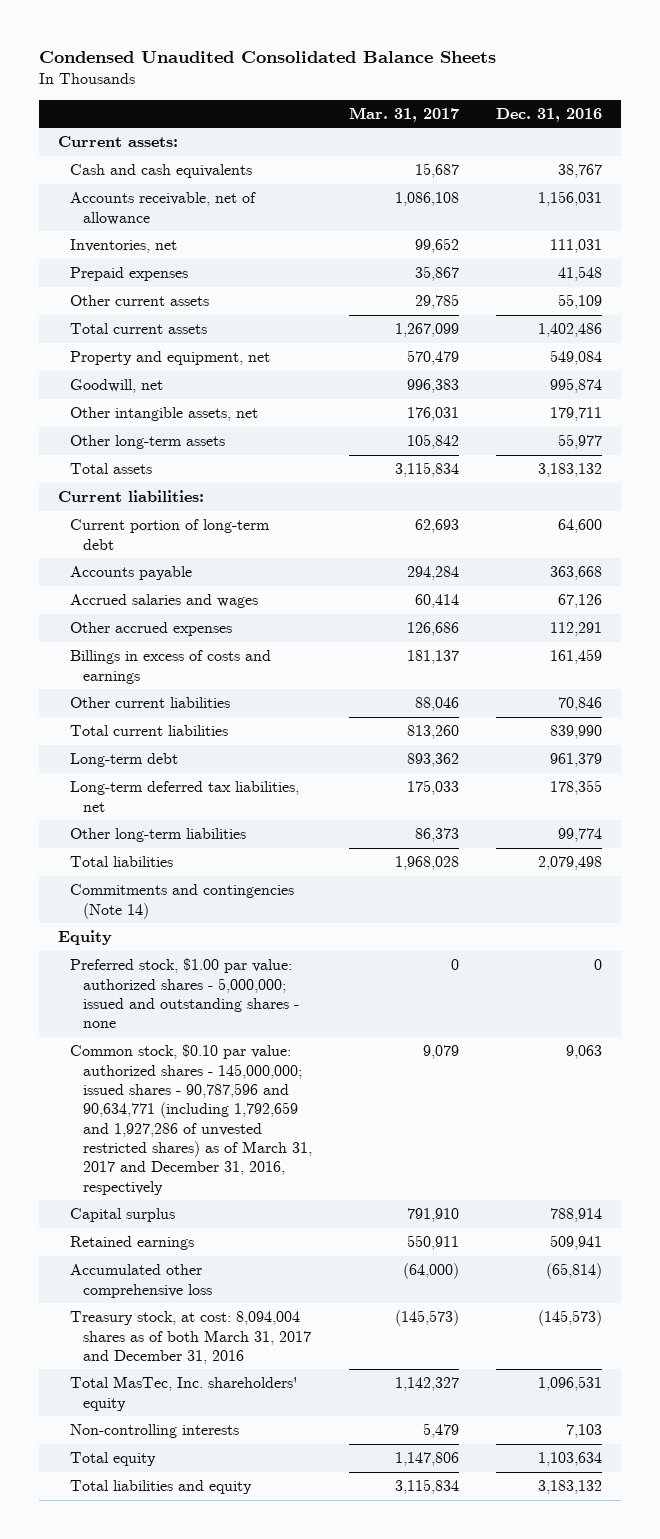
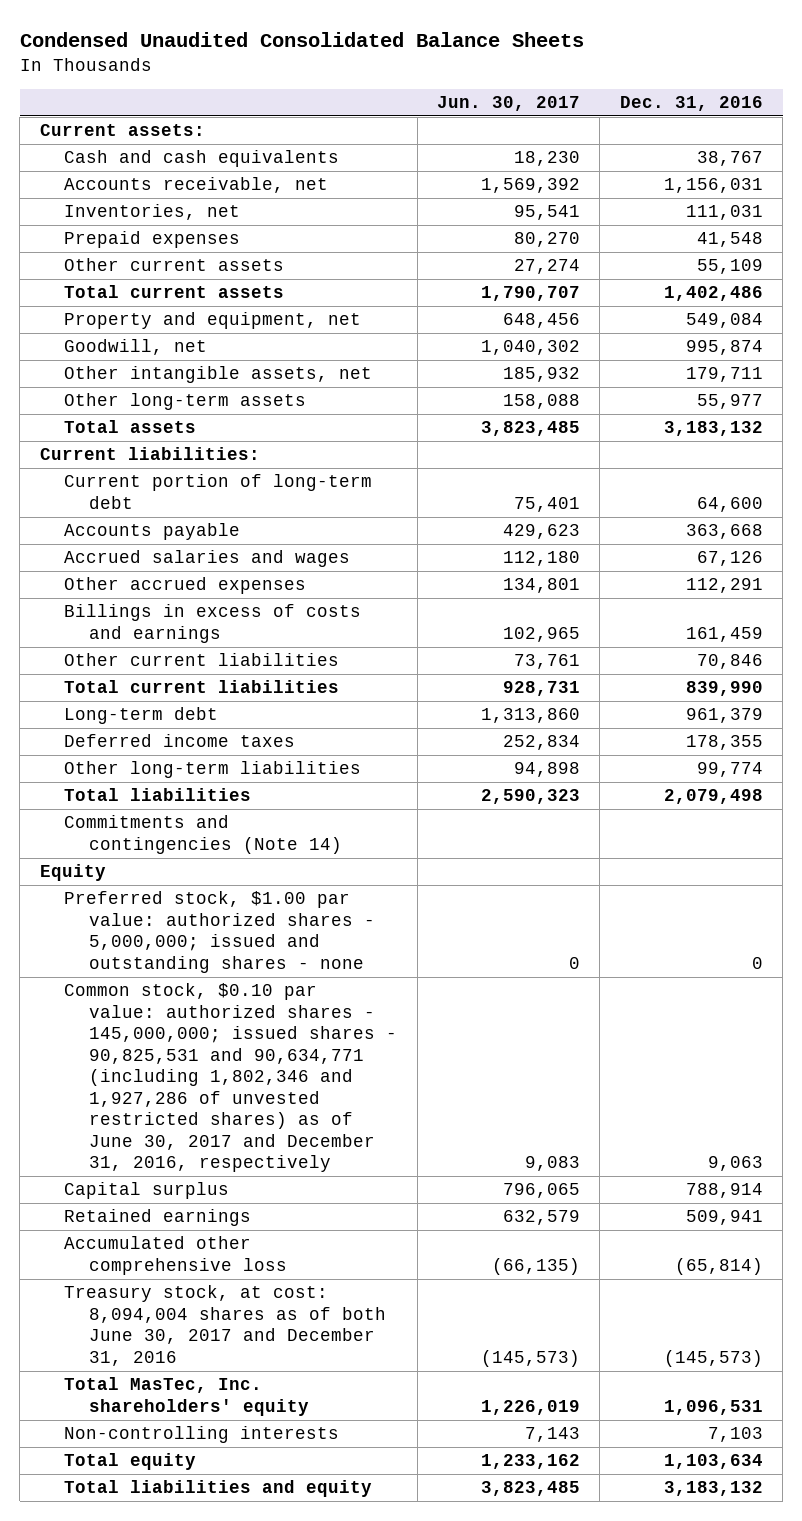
- | Mar. 31, 2017 | Dec. 31, 2016
+ | Jun. 30, 2017 | Dec. 31, 2016
- Accounts receivable, net of allowance | 1,086,108 | 1,156,031
+ Accounts receivable, net | 1,569,392 | 1,156,031
- Long-term deferred tax liabilities, net | 175,033 | 178,355
+ Deferred income taxes | 252,834 | 178,355
- Common stock, $0.10 par value: authorized shares - 145,000,000; issued shares - 90,787,596 and 90,634,771 (including 1,792,659 and 1,927,286 of unvested restricted shares) as of March 31, 2017 and December 31, 2016, respectively | 9,079 | 9,063
+ Common stock, $0.10 par value: authorized shares - 145,000,000; issued shares - 90,825,531 and 90,634,771 (including 1,802,346 and 1,927,286 of unvested restricted shares) as of June 30, 2017 and December 31, 2016, respectively | 9,083 | 9,063
- Treasury stock, at cost: 8,094,004 shares as of both March 31, 2017 and December 31, 2016 | (145,573) | (145,573)
+ Treasury stock, at cost: 8,094,004 shares as of both June 30, 2017 and December 31, 2016 | (145,573) | (145,573)

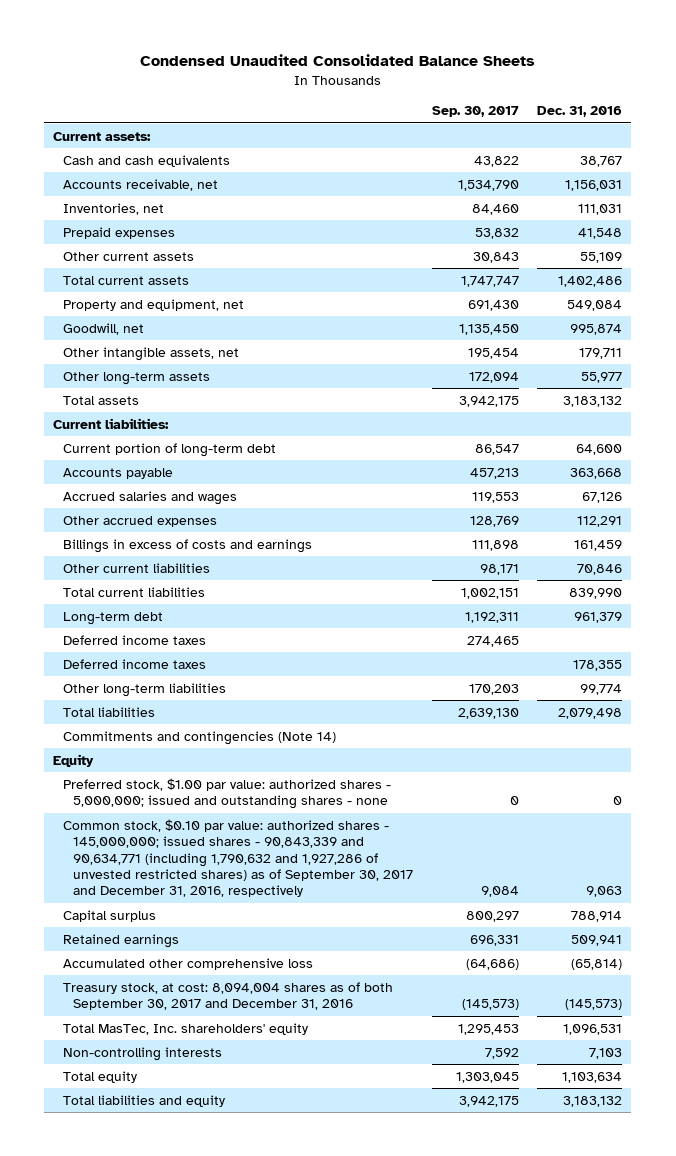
- | Jun. 30, 2017 | Dec. 31, 2016
+ | Sep. 30, 2017 | Dec. 31, 2016
+ Deferred income taxes | 274,465 |
- Common stock, $0.10 par value: authorized shares - 145,000,000; issued shares - 90,825,531 and 90,634,771 (including 1,802,346 and 1,927,286 of unvested restricted shares) as of June 30, 2017 and December 31, 2016, respectively | 9,083 | 9,063
+ Common stock, $0.10 par value: authorized shares - 145,000,000; issued shares - 90,843,339 and 90,634,771 (including 1,790,632 and 1,927,286 of unvested restricted shares) as of September 30, 2017 and December 31, 2016, respectively | 9,084 | 9,063
- Treasury stock, at cost: 8,094,004 shares as of both June 30, 2017 and December 31, 2016 | (145,573) | (145,573)
+ Treasury stock, at cost: 8,094,004 shares as of both September 30, 2017 and December 31, 2016 | (145,573) | (145,573)

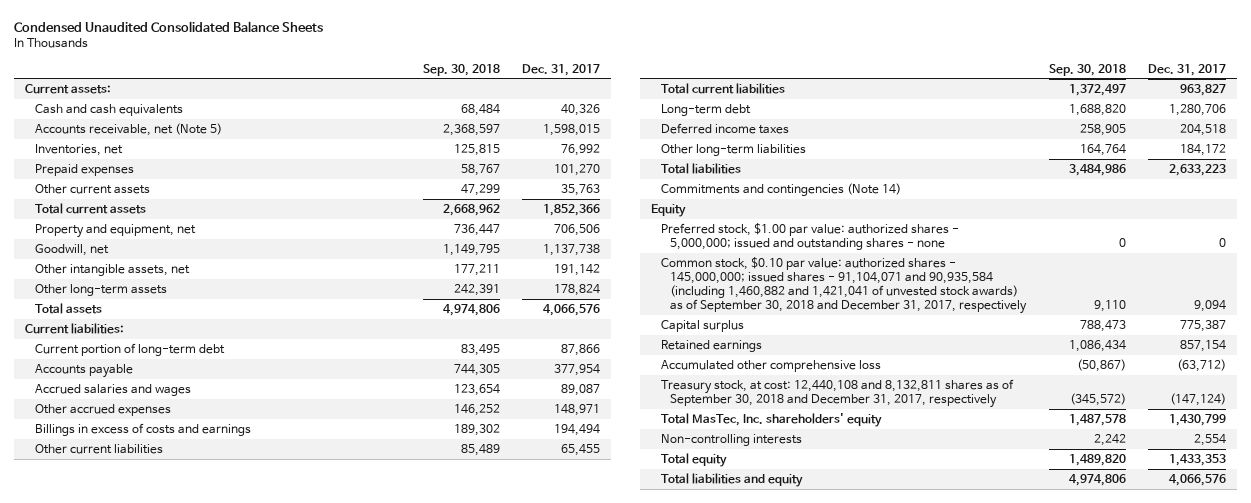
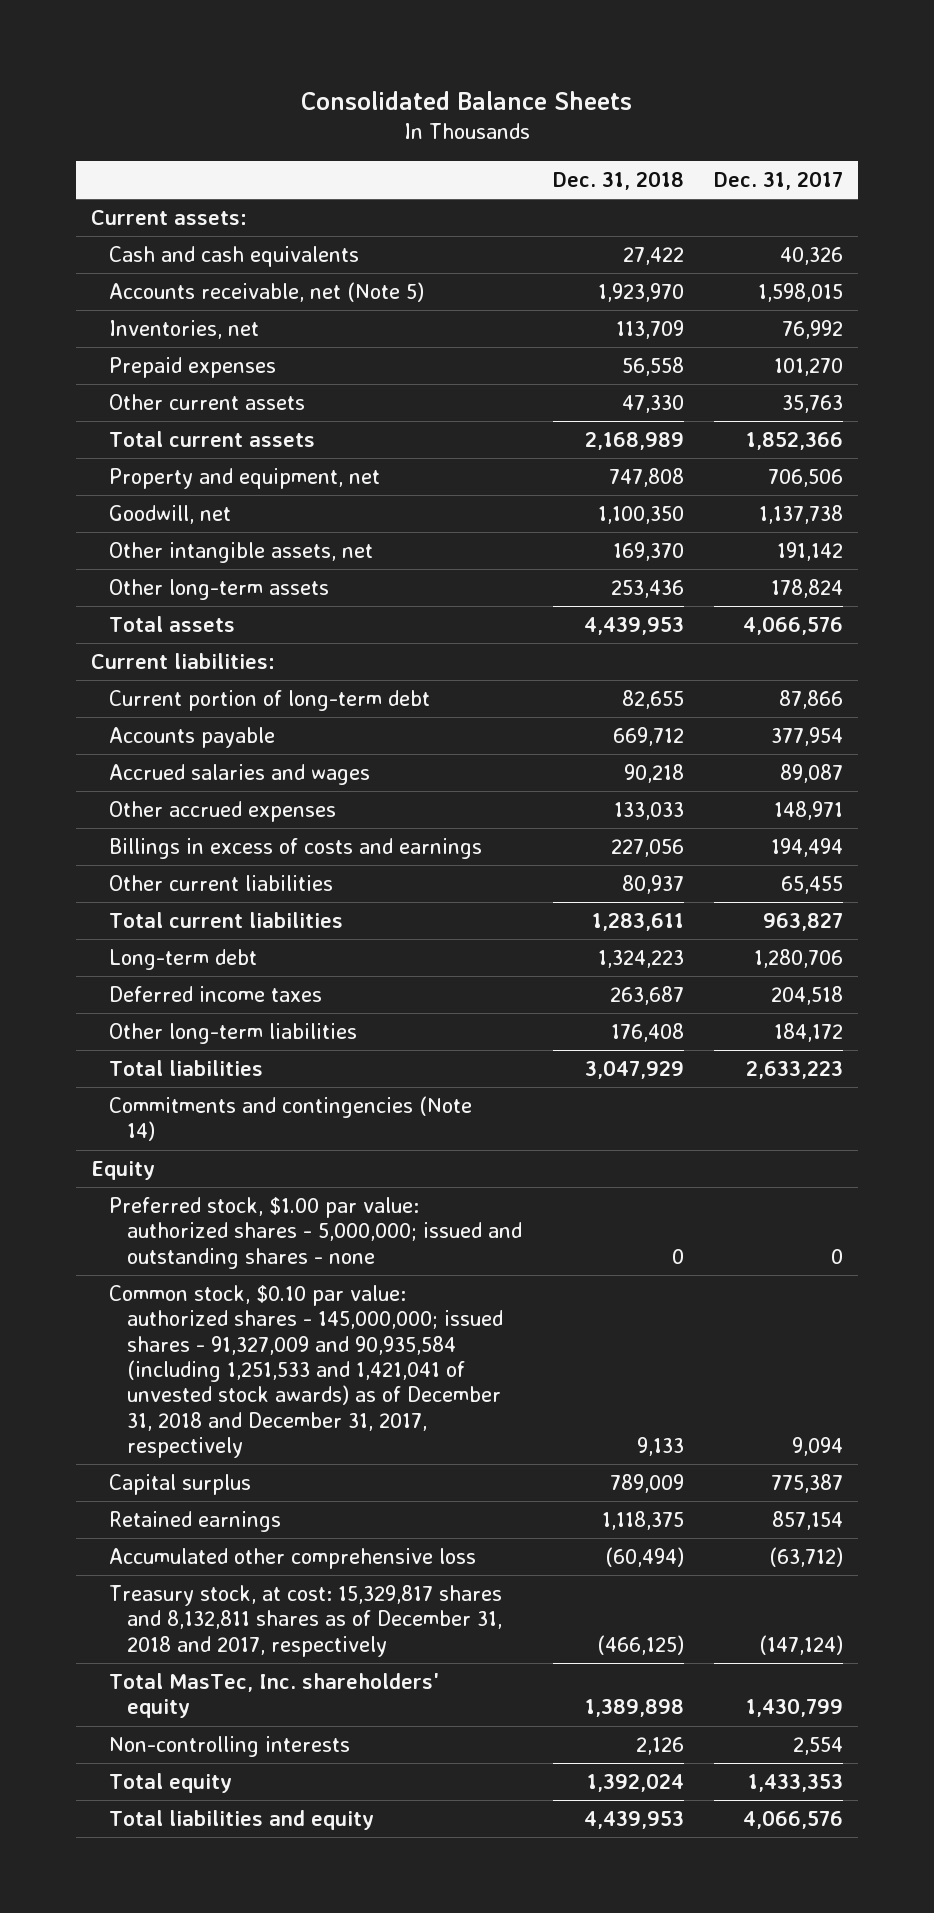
- Condensed Unaudited Consolidated Balance Sheets
+ Consolidated Balance Sheets
- | Sep. 30, 2018 | Dec. 31, 2017
+ | Dec. 31, 2018 | Dec. 31, 2017
- Common stock, $0.10 par value: authorized shares - 145,000,000; issued shares - 91,104,071 and 90,935,584 (including 1,460,882 and 1,421,041 of unvested stock awards) as of September 30, 2018 and December 31, 2017, respectively | 9,110 | 9,094
+ Common stock, $0.10 par value: authorized shares - 145,000,000; issued shares - 91,327,009 and 90,935,584 (including 1,251,533 and 1,421,041 of unvested stock awards) as of December 31, 2018 and December 31, 2017, respectively | 9,133 | 9,094
- Treasury stock, at cost: 12,440,108 and 8,132,811 shares as of September 30, 2018 and December 31, 2017, respectively | (345,572) | (147,124)
+ Treasury stock, at cost: 15,329,817 shares and 8,132,811 shares as of December 31, 2018 and 2017, respectively | (466,125) | (147,124)

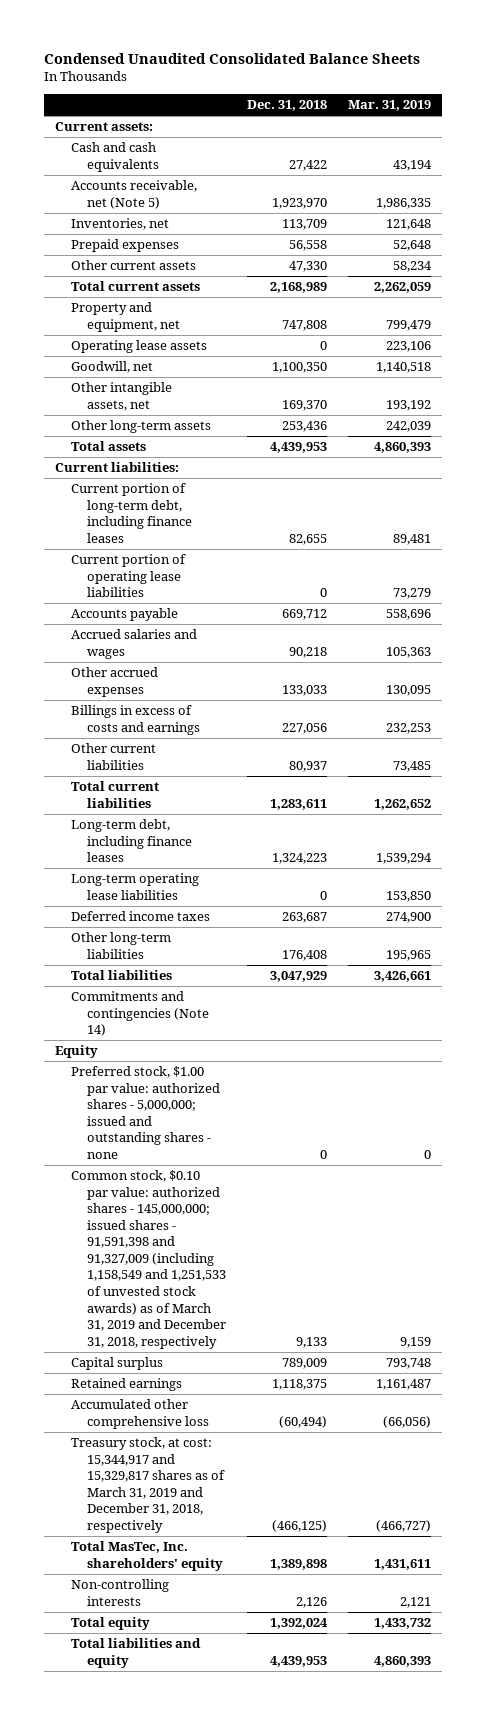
- Consolidated Balance Sheets
+ Condensed Unaudited Consolidated Balance Sheets
- | Dec. 31, 2018 | Dec. 31, 2017
+ | Dec. 31, 2018 | Mar. 31, 2019
+ Operating lease assets | 0 | 223,106
- Current portion of long-term debt | 82,655 | 87,866
+ Current portion of long-term debt, including finance leases | 82,655 | 89,481
+ Current portion of operating lease liabilities | 0 | 73,279
- Long-term debt | 1,324,223 | 1,280,706
+ Long-term debt, including finance leases | 1,324,223 | 1,539,294
+ Long-term operating lease liabilities | 0 | 153,850
- Common stock, $0.10 par value: authorized shares - 145,000,000; issued shares - 91,327,009 and 90,935,584 (including 1,251,533 and 1,421,041 of unvested stock awards) as of December 31, 2018 and December 31, 2017, respectively | 9,133 | 9,094
+ Common stock, $0.10 par value: authorized shares - 145,000,000; issued shares - 91,591,398 and 91,327,009 (including 1,158,549 and 1,251,533 of unvested stock awards) as of March 31, 2019 and December 31, 2018, respectively | 9,133 | 9,159
- Treasury stock, at cost: 15,329,817 shares and 8,132,811 shares as of December 31, 2018 and 2017, respectively | (466,125) | (147,124)
+ Treasury stock, at cost: 15,344,917 and 15,329,817 shares as of March 31, 2019 and December 31, 2018, respectively | (466,125) | (466,727)

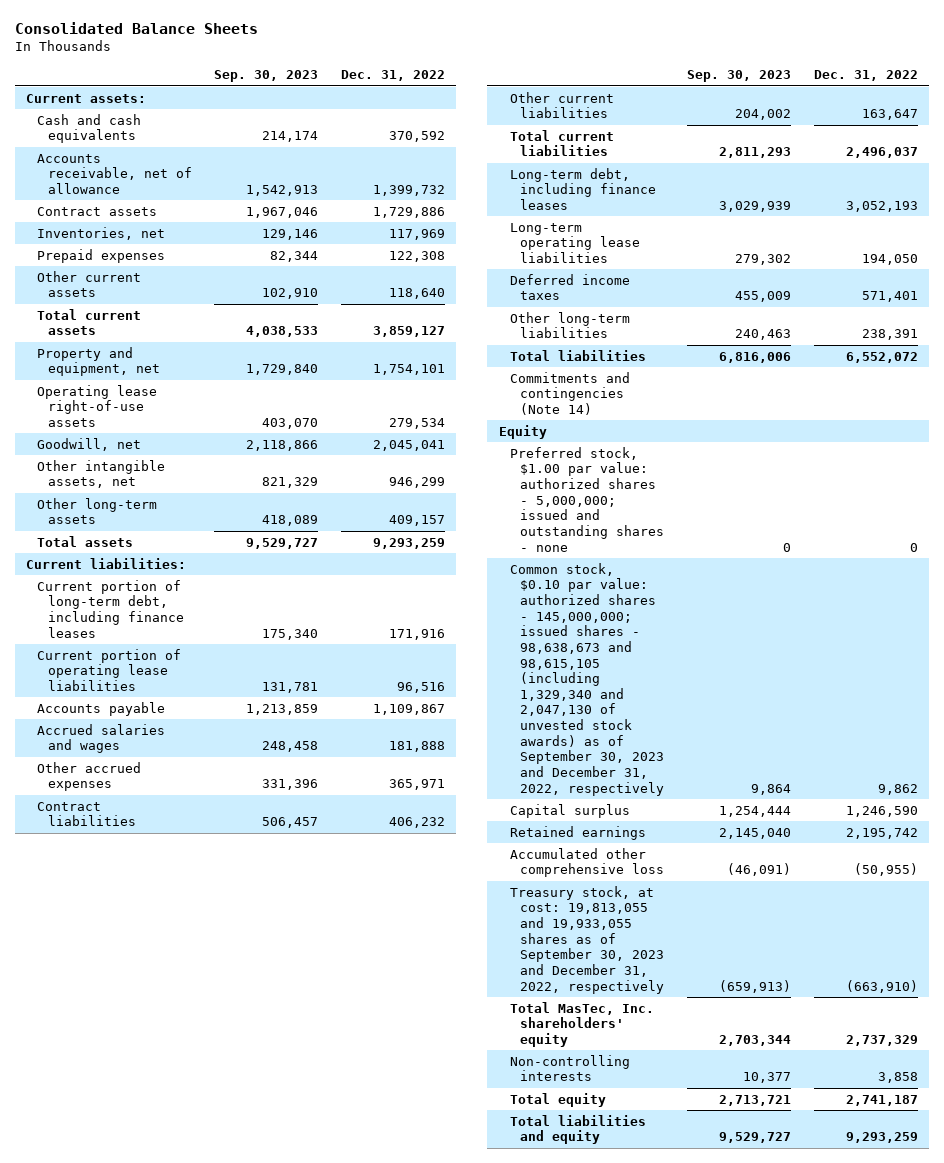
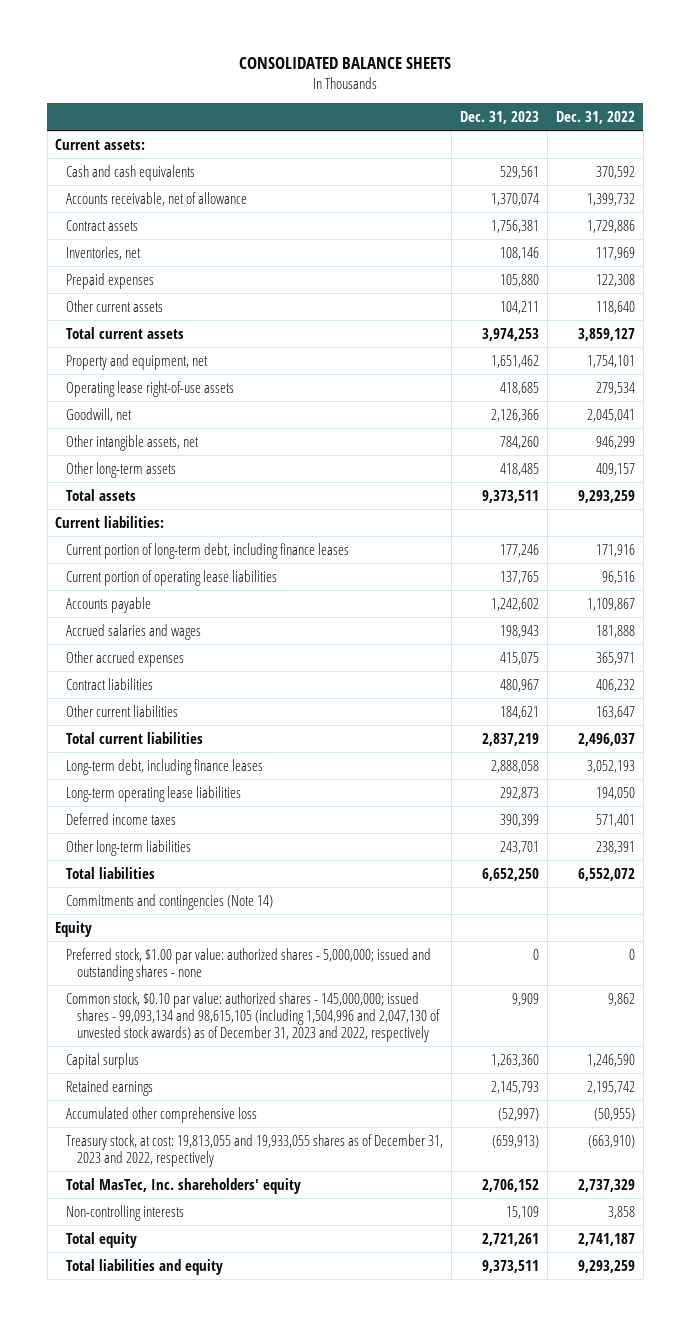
- Consolidated Balance Sheets
+ CONSOLIDATED BALANCE SHEETS
- | Sep. 30, 2023 | Dec. 31, 2022
+ | Dec. 31, 2023 | Dec. 31, 2022
- Common stock, $0.10 par value: authorized shares - 145,000,000; issued shares - 98,638,673 and 98,615,105 (including 1,329,340 and 2,047,130 of unvested stock awards) as of September 30, 2023 and December 31, 2022, respectively | 9,864 | 9,862
+ Common stock, $0.10 par value: authorized shares - 145,000,000; issued shares - 99,093,134 and 98,615,105 (including 1,504,996 and 2,047,130 of unvested stock awards) as of December 31, 2023 and 2022, respectively | 9,909 | 9,862
- Treasury stock, at cost: 19,813,055 and 19,933,055 shares as of September 30, 2023 and December 31, 2022, respectively | (659,913) | (663,910)
+ Treasury stock, at cost: 19,813,055 and 19,933,055 shares as of December 31, 2023 and 2022, respectively | (659,913) | (663,910)

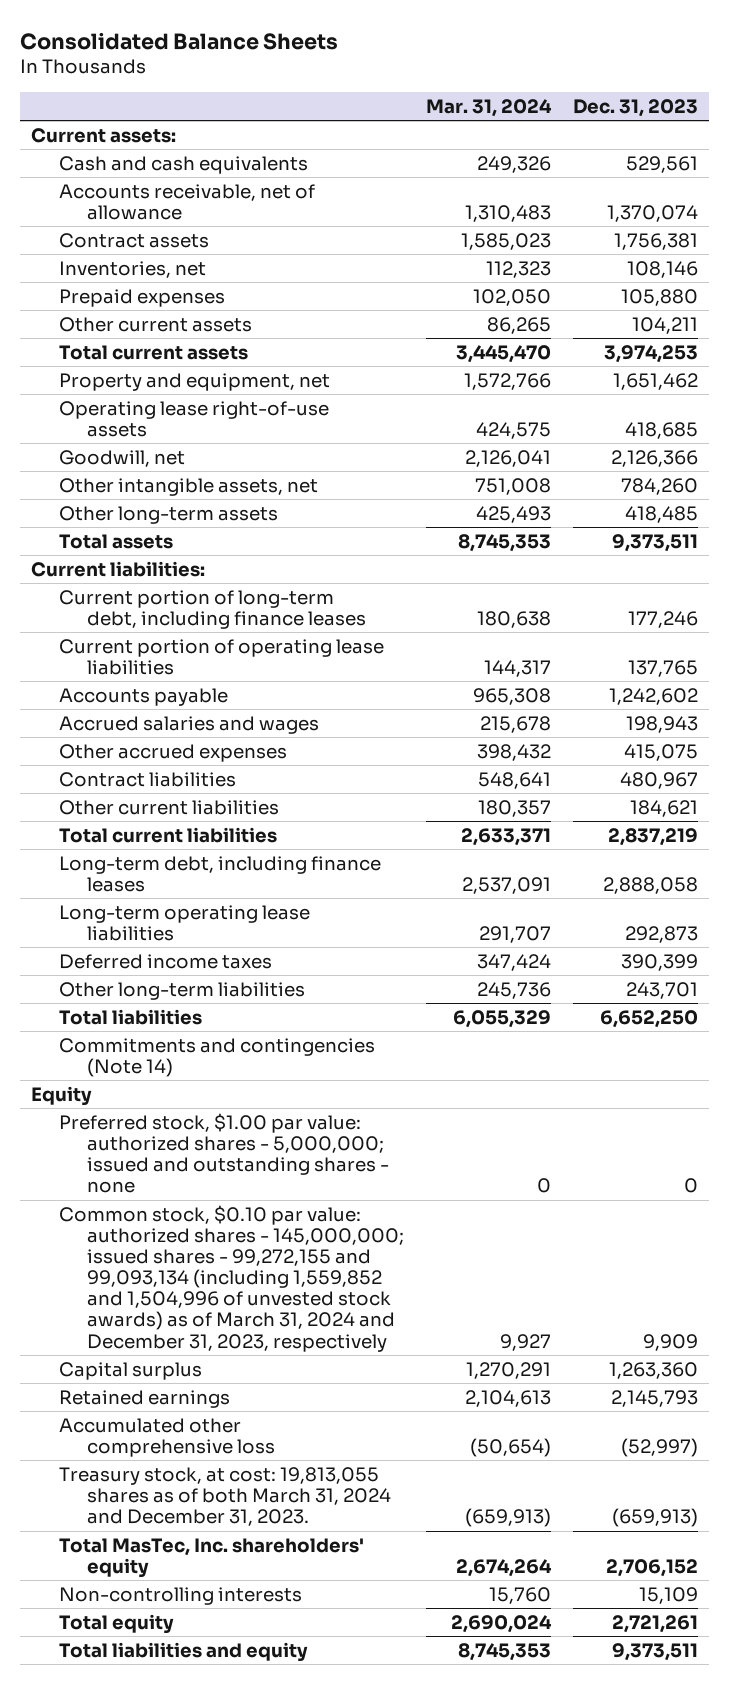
- CONSOLIDATED BALANCE SHEETS
+ Consolidated Balance Sheets
- | Dec. 31, 2023 | Dec. 31, 2022
+ | Mar. 31, 2024 | Dec. 31, 2023
- Common stock, $0.10 par value: authorized shares - 145,000,000; issued shares - 99,093,134 and 98,615,105 (including 1,504,996 and 2,047,130 of unvested stock awards) as of December 31, 2023 and 2022, respectively | 9,909 | 9,862
+ Common stock, $0.10 par value: authorized shares - 145,000,000; issued shares - 99,272,155 and 99,093,134 (including 1,559,852 and 1,504,996 of unvested stock awards) as of March 31, 2024 and December 31, 2023, respectively | 9,927 | 9,909
- Treasury stock, at cost: 19,813,055 and 19,933,055 shares as of December 31, 2023 and 2022, respectively | (659,913) | (663,910)
+ Treasury stock, at cost: 19,813,055 shares as of both March 31, 2024 and December 31, 2023. | (659,913) | (659,913)

